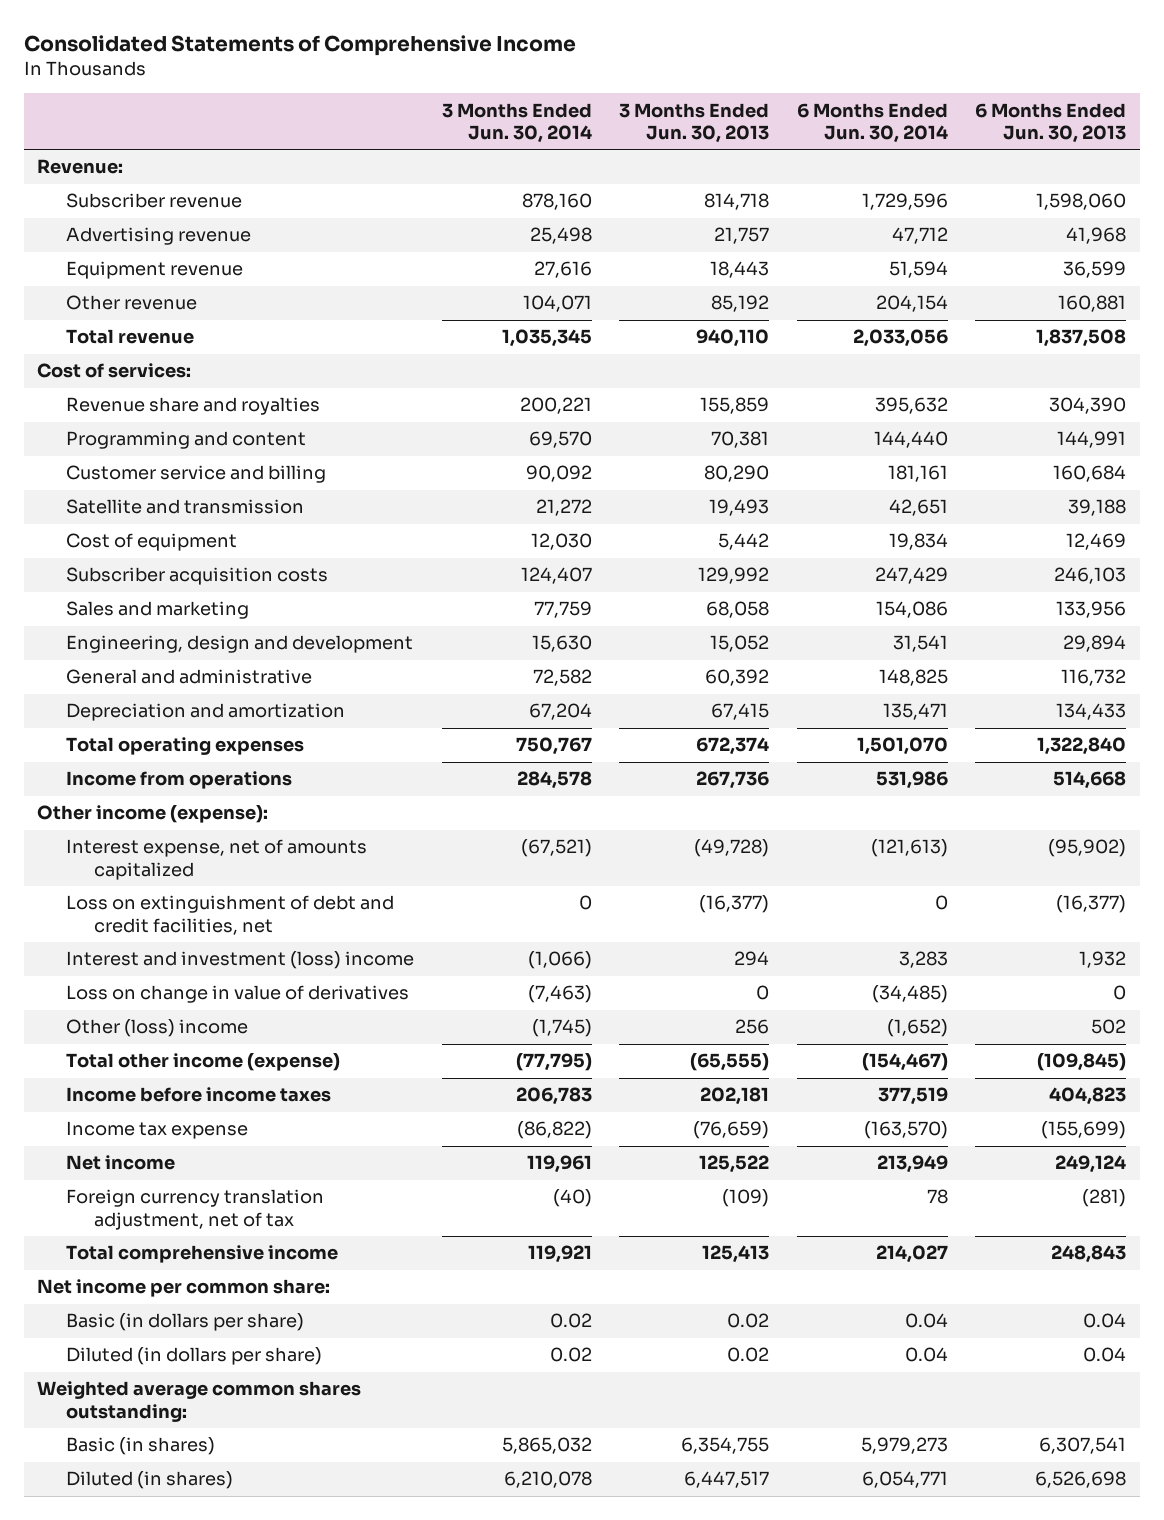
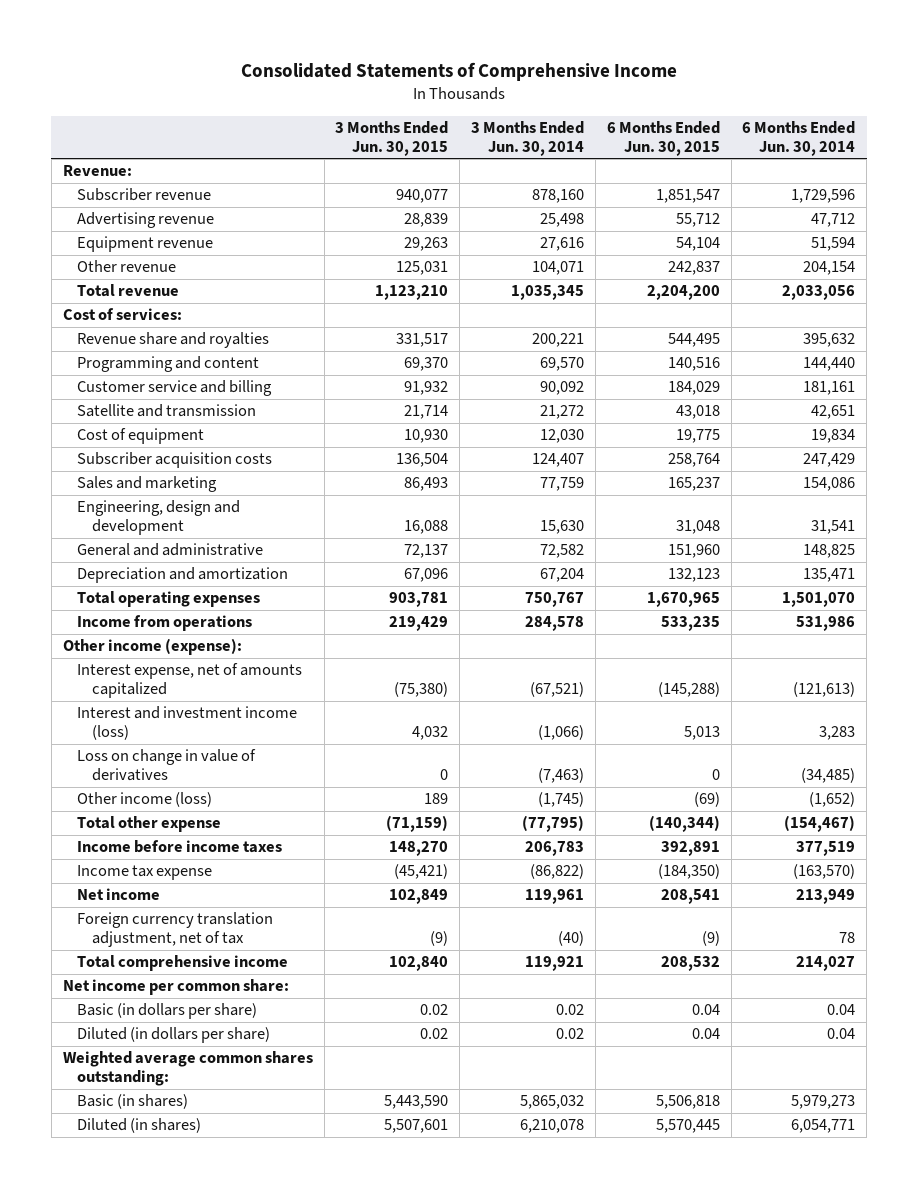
- | 3 Months Ended Jun. 30, 2014 | 3 Months Ended Jun. 30, 2013 | 6 Months Ended Jun. 30, 2014 | 6 Months Ended Jun. 30, 2013
+ | 3 Months Ended Jun. 30, 2015 | 3 Months Ended Jun. 30, 2014 | 6 Months Ended Jun. 30, 2015 | 6 Months Ended Jun. 30, 2014
- Loss on extinguishment of debt and credit facilities, net | 0 | (16,377) | 0 | (16,377)
- Interest and investment (loss) income | (1,066) | 294 | 3,283 | 1,932
+ Interest and investment income (loss) | 4,032 | (1,066) | 5,013 | 3,283
- Other (loss) income | (1,745) | 256 | (1,652) | 502
- Total other income (expense) | (77,795) | (65,555) | (154,467) | (109,845)
+ Other income (loss) | 189 | (1,745) | (69) | (1,652)
+ Total other expense | (71,159) | (77,795) | (140,344) | (154,467)

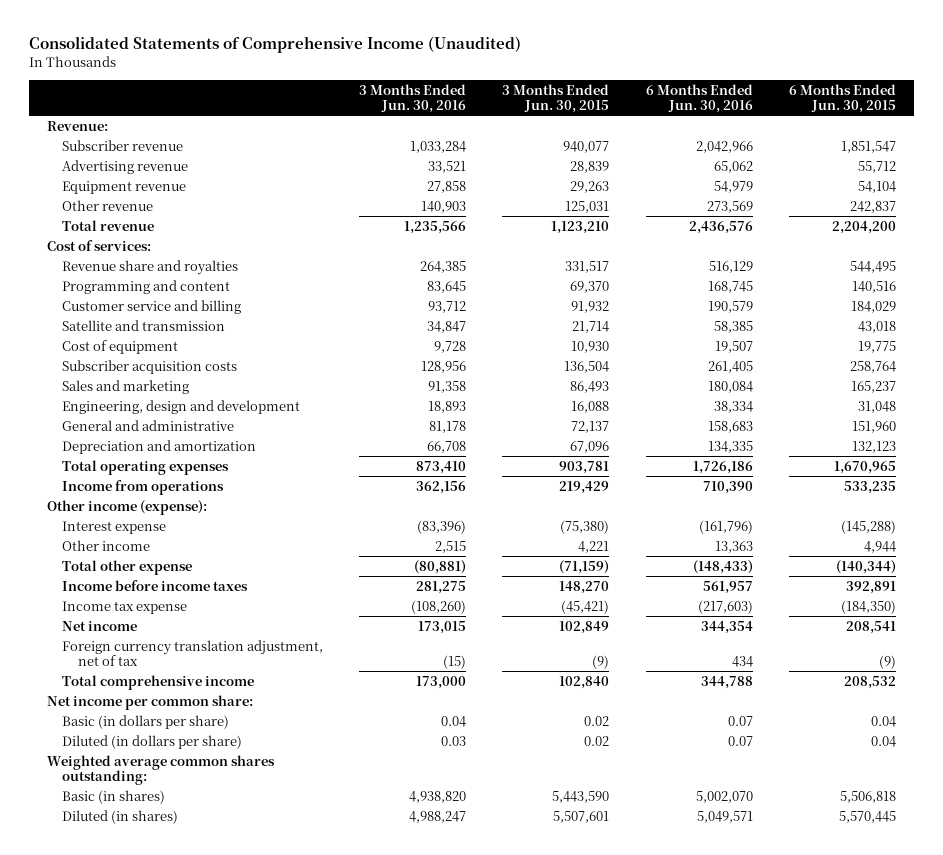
- Consolidated Statements of Comprehensive Income
+ Consolidated Statements of Comprehensive Income (Unaudited)
- | 3 Months Ended Jun. 30, 2015 | 3 Months Ended Jun. 30, 2014 | 6 Months Ended Jun. 30, 2015 | 6 Months Ended Jun. 30, 2014
+ | 3 Months Ended Jun. 30, 2016 | 3 Months Ended Jun. 30, 2015 | 6 Months Ended Jun. 30, 2016 | 6 Months Ended Jun. 30, 2015
- Interest expense, net of amounts capitalized | (75,380) | (67,521) | (145,288) | (121,613)
- Interest and investment income (loss) | 4,032 | (1,066) | 5,013 | 3,283
- Loss on change in value of derivatives | 0 | (7,463) | 0 | (34,485)
- Other income (loss) | 189 | (1,745) | (69) | (1,652)
+ Interest expense | (83,396) | (75,380) | (161,796) | (145,288)
+ Other income | 2,515 | 4,221 | 13,363 | 4,944

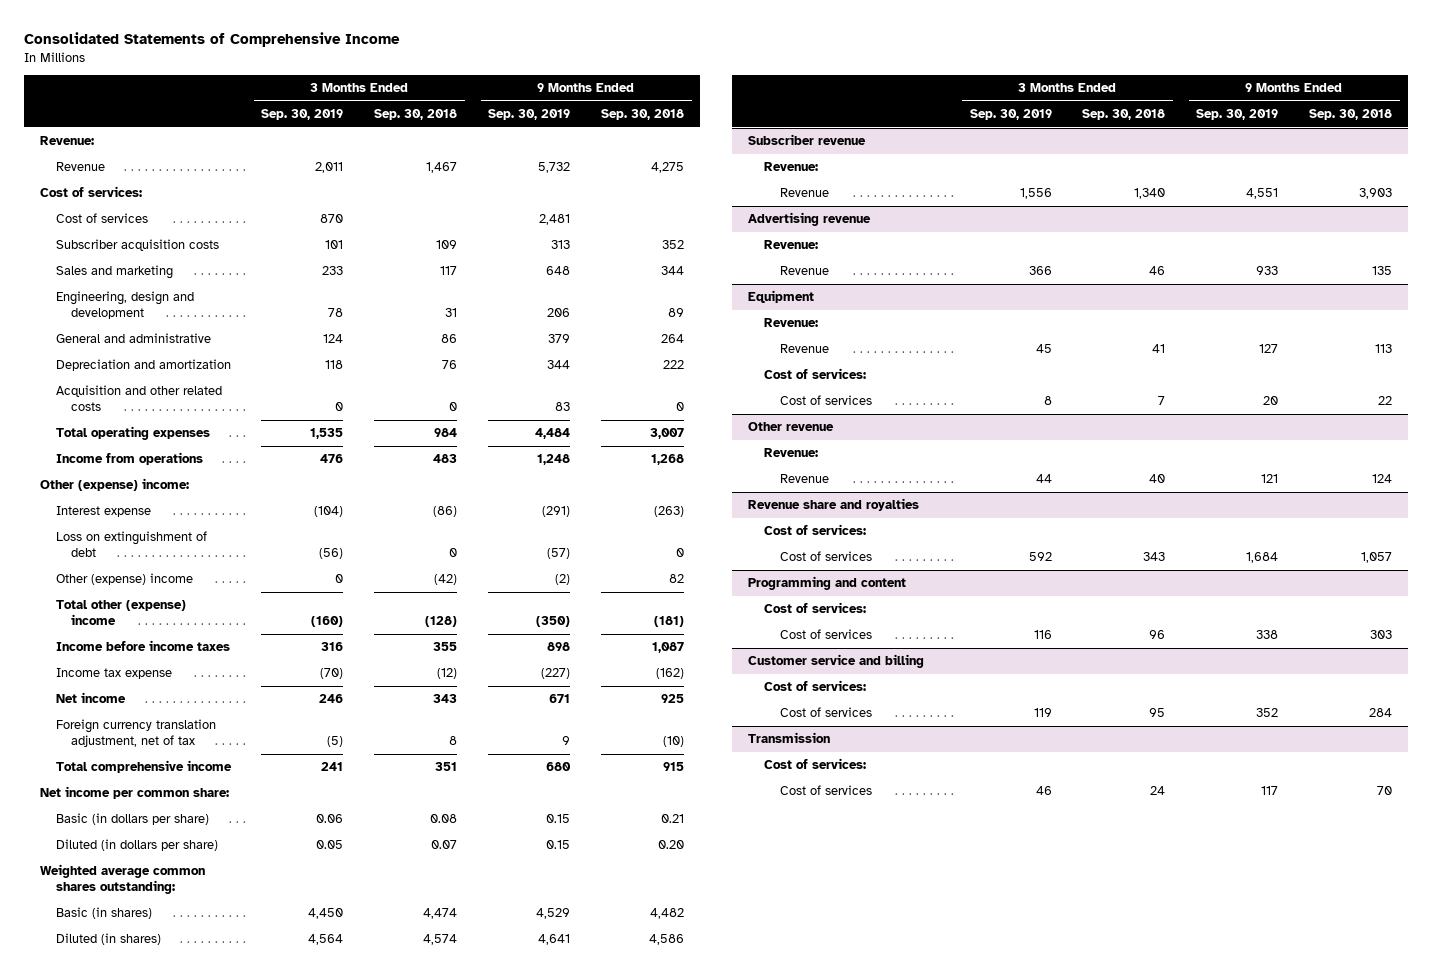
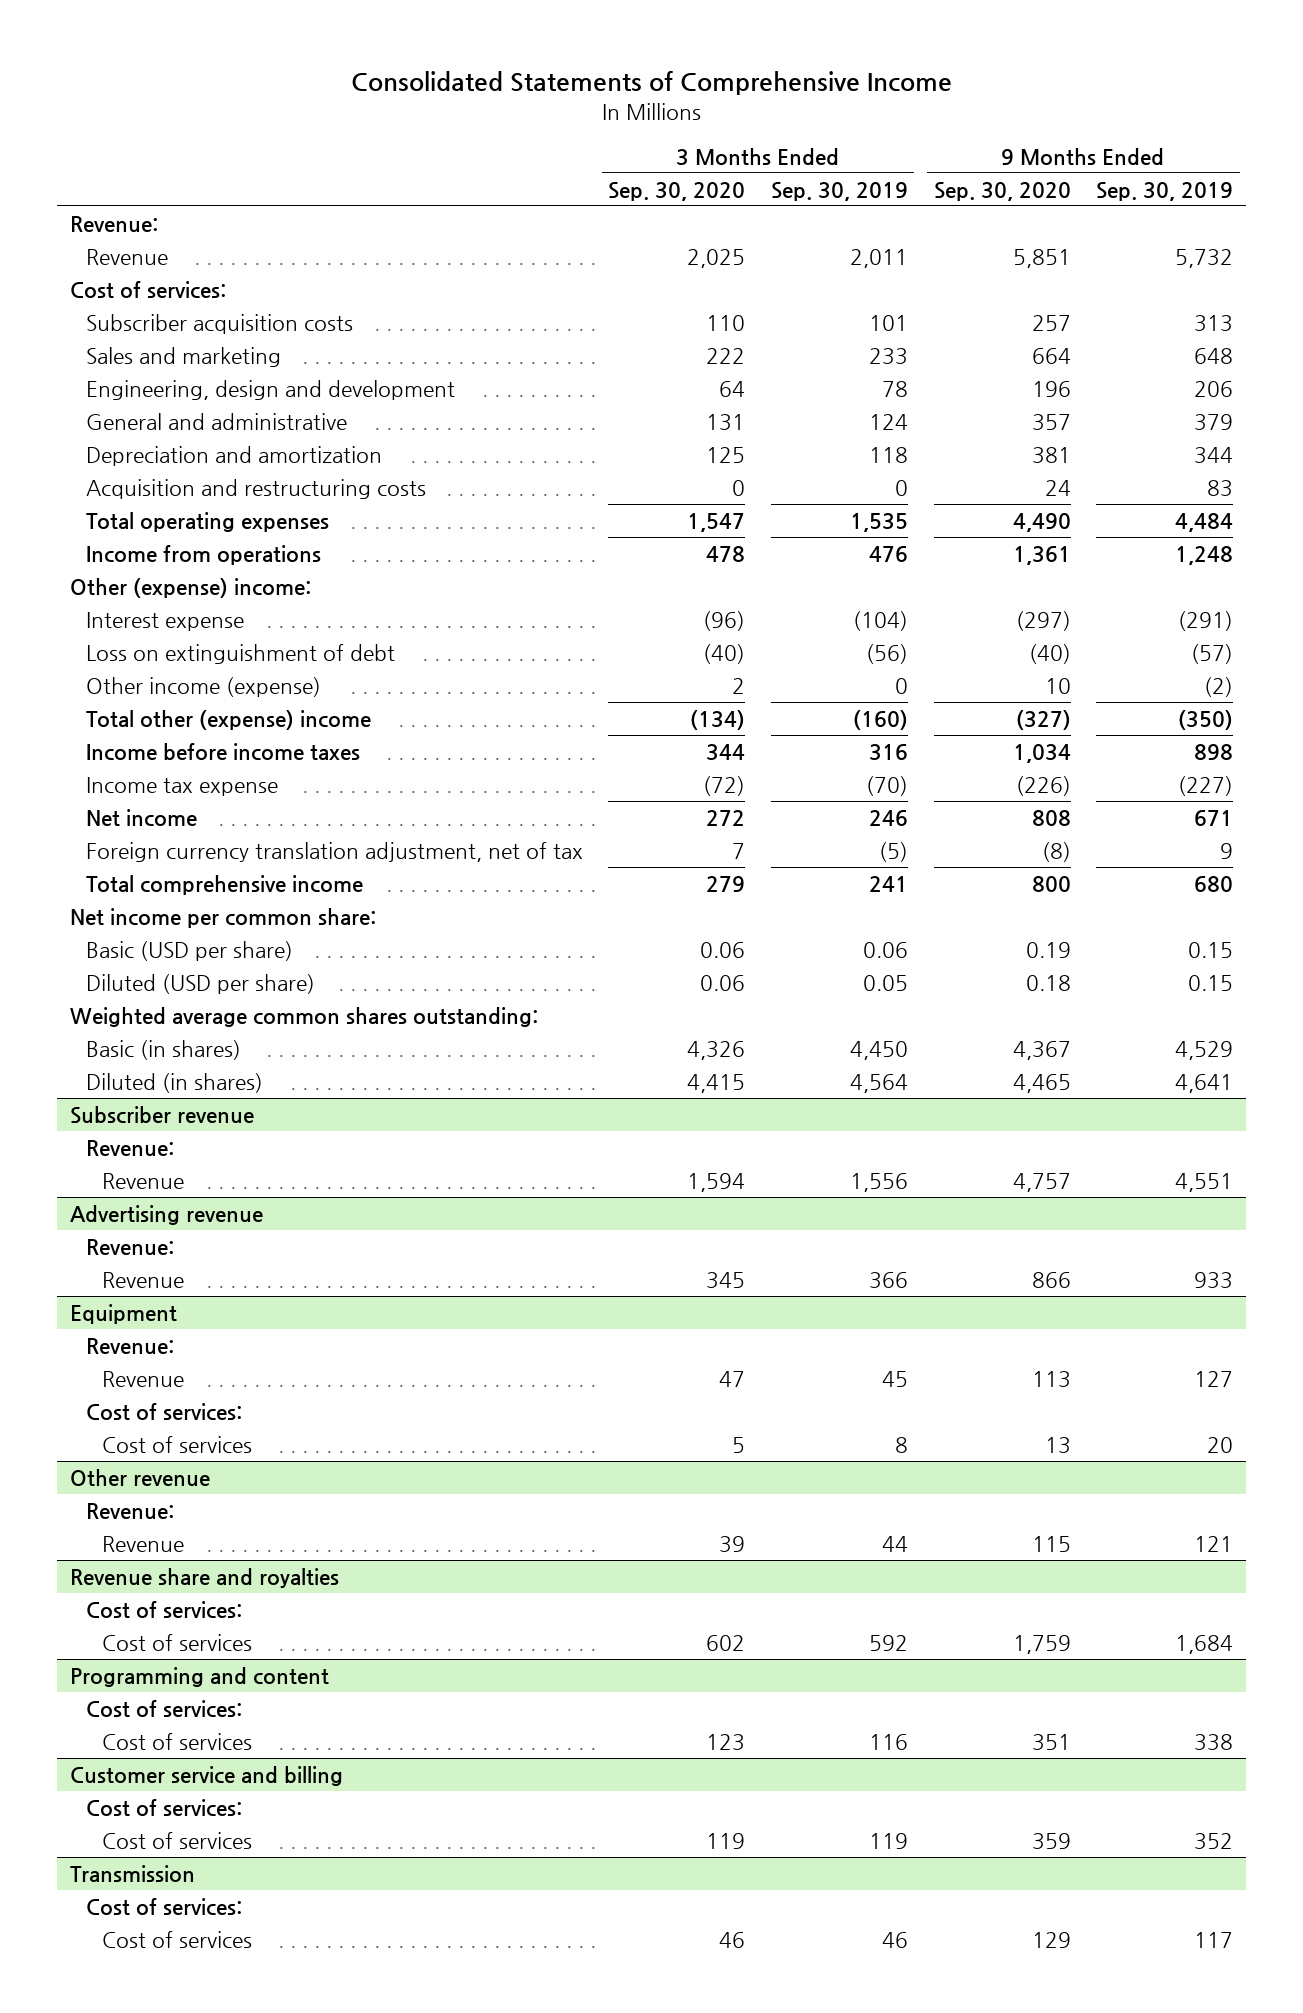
- | 3 Months Ended Sep. 30, 2019 | 3 Months Ended Sep. 30, 2018 | 9 Months Ended Sep. 30, 2019 | 9 Months Ended Sep. 30, 2018
+ | 3 Months Ended Sep. 30, 2020 | 3 Months Ended Sep. 30, 2019 | 9 Months Ended Sep. 30, 2020 | 9 Months Ended Sep. 30, 2019
- Cost of services | 870 | | 2,481 |
- Acquisition and other related costs | 0 | 0 | 83 | 0
+ Acquisition and restructuring costs | 0 | 0 | 24 | 83
- Other (expense) income | 0 | (42) | (2) | 82
+ Other income (expense) | 2 | 0 | 10 | (2)
- Basic (in dollars per share) | 0.06 | 0.08 | 0.15 | 0.21
- Diluted (in dollars per share) | 0.05 | 0.07 | 0.15 | 0.20
+ Basic (USD per share) | 0.06 | 0.06 | 0.19 | 0.15
+ Diluted (USD per share) | 0.06 | 0.05 | 0.18 | 0.15

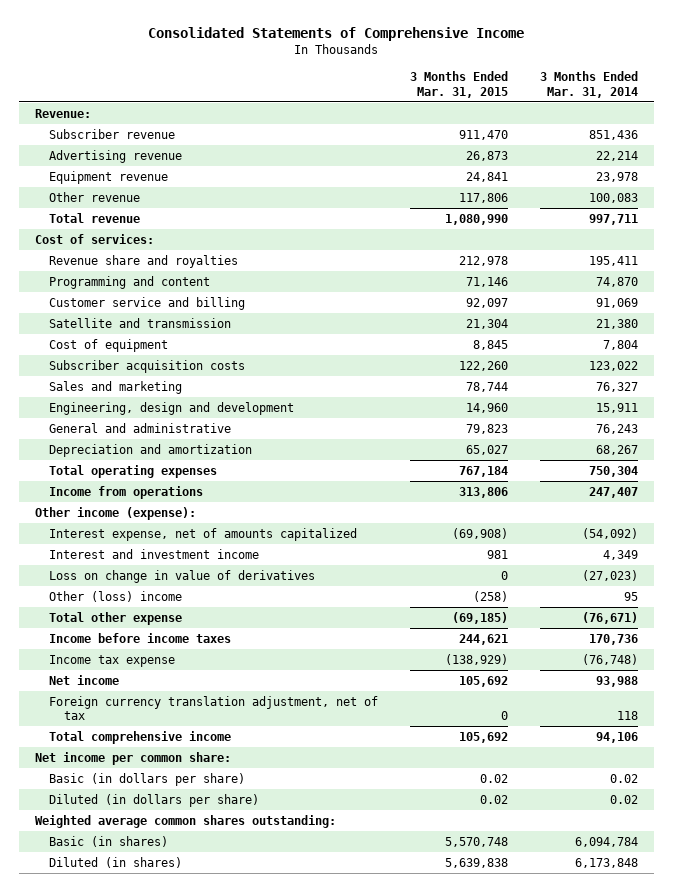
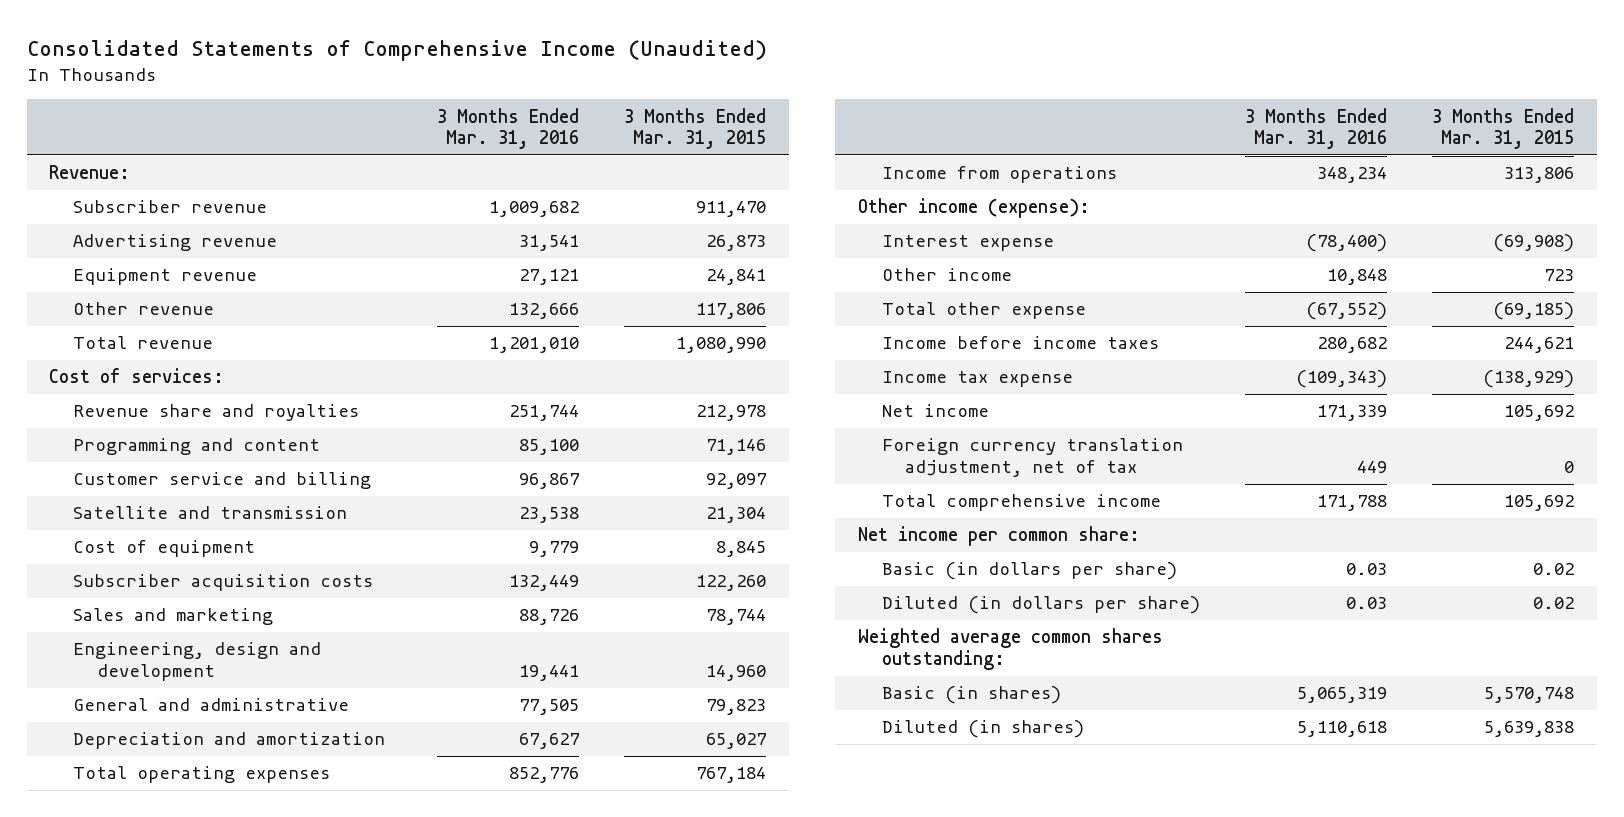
- Consolidated Statements of Comprehensive Income
+ Consolidated Statements of Comprehensive Income (Unaudited)
- | 3 Months Ended Mar. 31, 2015 | 3 Months Ended Mar. 31, 2014
+ | 3 Months Ended Mar. 31, 2016 | 3 Months Ended Mar. 31, 2015
- Interest expense, net of amounts capitalized | (69,908) | (54,092)
- Interest and investment income | 981 | 4,349
- Loss on change in value of derivatives | 0 | (27,023)
- Other (loss) income | (258) | 95
+ Interest expense | (78,400) | (69,908)
+ Other income | 10,848 | 723

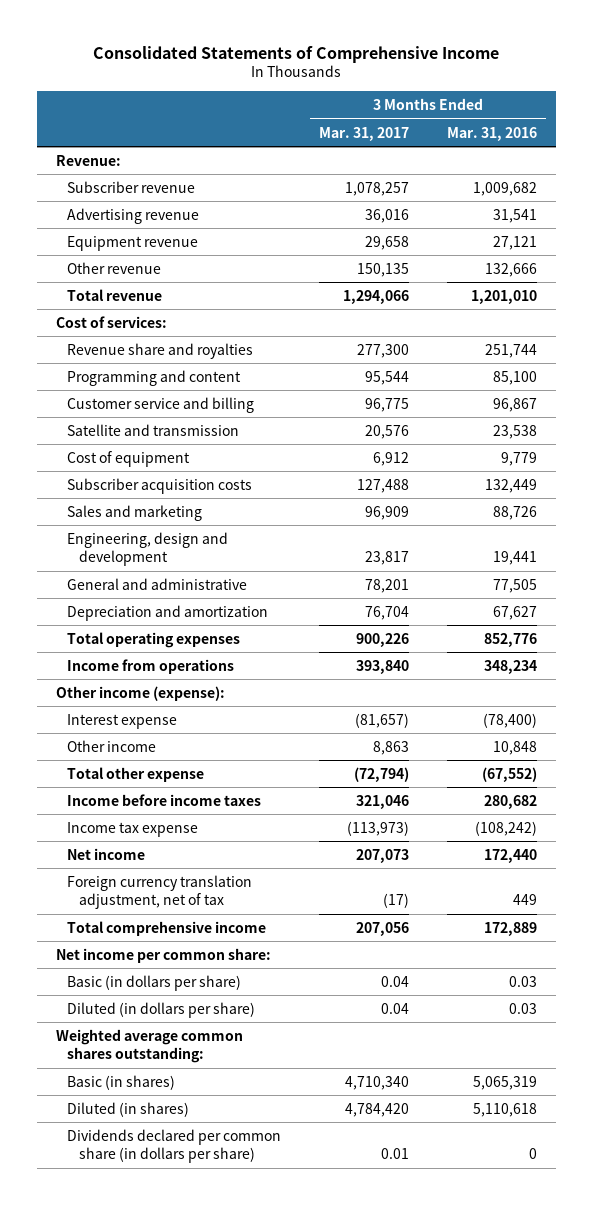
- Consolidated Statements of Comprehensive Income (Unaudited)
+ Consolidated Statements of Comprehensive Income
- | 3 Months Ended Mar. 31, 2016 | 3 Months Ended Mar. 31, 2015
+ | 3 Months Ended Mar. 31, 2017 | 3 Months Ended Mar. 31, 2016
- Income tax expense | (109,343) | (138,929)
- Net income | 171,339 | 105,692
+ Income tax expense | (113,973) | (108,242)
+ Net income | 207,073 | 172,440
- Total comprehensive income | 171,788 | 105,692
+ Total comprehensive income | 207,056 | 172,889
+ Dividends declared per common share (in dollars per share) | 0.01 | 0

